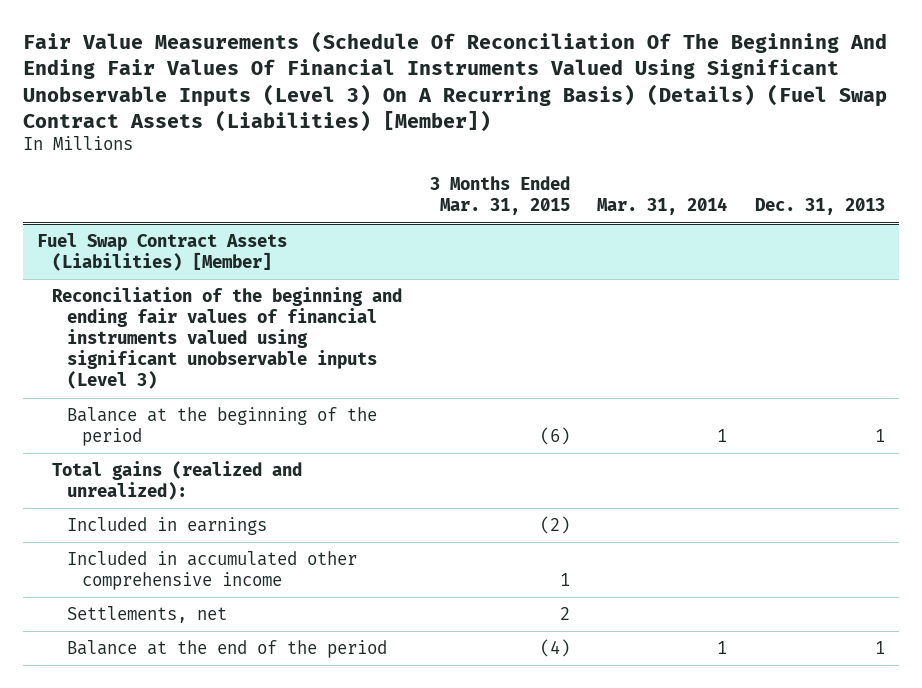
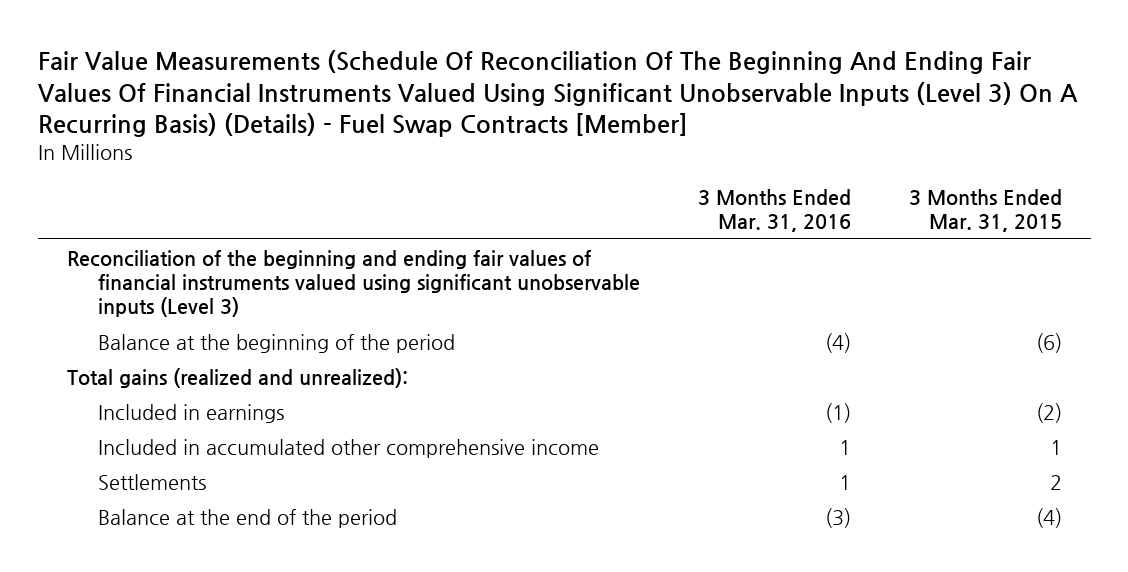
- Fair Value Measurements (Schedule Of Reconciliation Of The Beginning And Ending Fair Values Of Financial Instruments Valued Using Significant Unobservable Inputs (Level 3) On A Recurring Basis) (Details) (Fuel Swap Contract Assets (Liabilities) [Member])
+ Fair Value Measurements (Schedule Of Reconciliation Of The Beginning And Ending Fair Values Of Financial Instruments Valued Using Significant Unobservable Inputs (Level 3) On A Recurring Basis) (Details) - Fuel Swap Contracts [Member]
- | 3 Months Ended Mar. 31, 2015 | Mar. 31, 2014 | Dec. 31, 2013
+ | 3 Months Ended Mar. 31, 2016 | 3 Months Ended Mar. 31, 2015
- Fuel Swap Contract Assets (Liabilities) [Member]
- Settlements, net | 2 | |
+ Settlements | 1 | 2

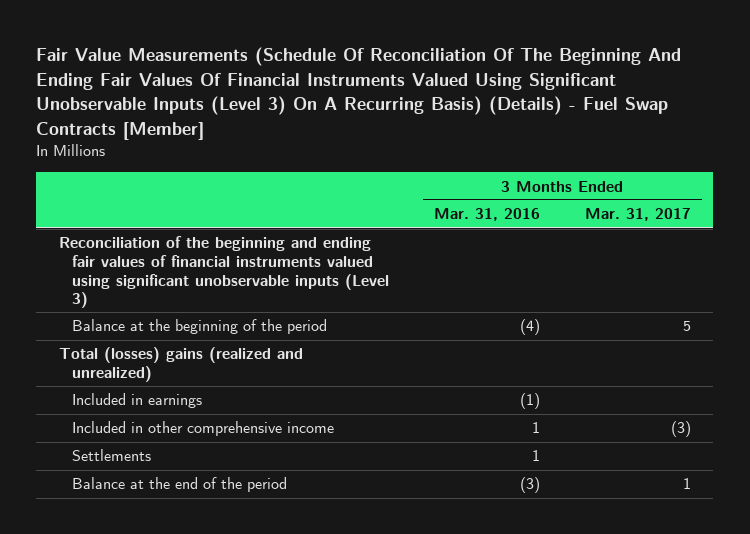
- | 3 Months Ended Mar. 31, 2016 | 3 Months Ended Mar. 31, 2015
+ | 3 Months Ended Mar. 31, 2016 | 3 Months Ended Mar. 31, 2017
- Total gains (realized and unrealized):
+ Total (losses) gains (realized and unrealized)
- Included in accumulated other comprehensive income | 1 | 1
+ Included in other comprehensive income | 1 | (3)

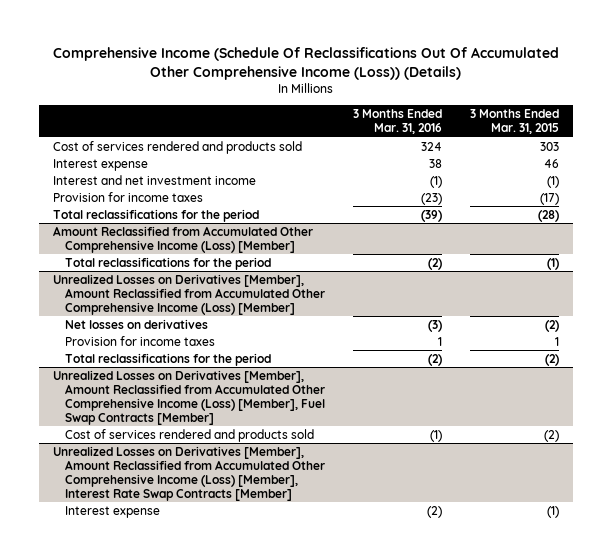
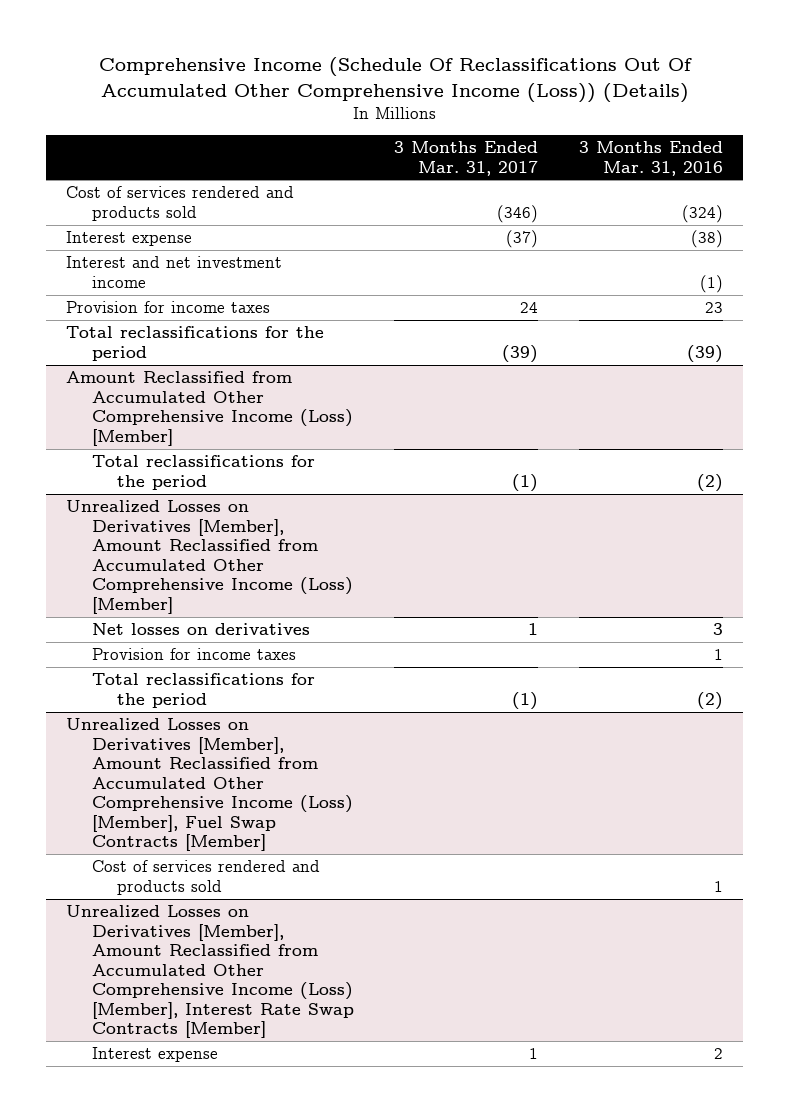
- | 3 Months Ended Mar. 31, 2016 | 3 Months Ended Mar. 31, 2015
+ | 3 Months Ended Mar. 31, 2017 | 3 Months Ended Mar. 31, 2016
- Cost of services rendered and products sold | 324 | 303
- Interest expense | 38 | 46
+ Cost of services rendered and products sold | (346) | (324)
+ Interest expense | (37) | (38)
- Provision for income taxes | (23) | (17)
+ Provision for income taxes | 24 | 23
@ Unrealized Losses on Derivatives [Member], Amount Reclassified from Accumulated Other Comprehensive Income (Loss) [Member]
- Net losses on derivatives | (3) | (2)
+ Net losses on derivatives | 1 | 3
@ Unrealized Losses on Derivatives [Member], Amount Reclassified from Accumulated Other Comprehensive Income (Loss) [Member], Fuel Swap Contracts [Member]
- Cost of services rendered and products sold | (1) | (2)
+ Cost of services rendered and products sold | | 1
@ Unrealized Losses on Derivatives [Member], Amount Reclassified from Accumulated Other Comprehensive Income (Loss) [Member], Interest Rate Swap Contracts [Member]
- Interest expense | (2) | (1)
+ Interest expense | 1 | 2

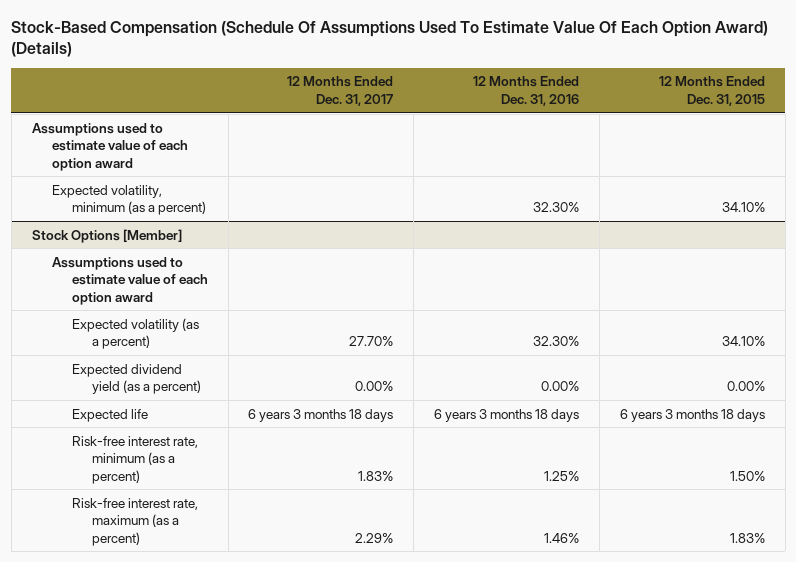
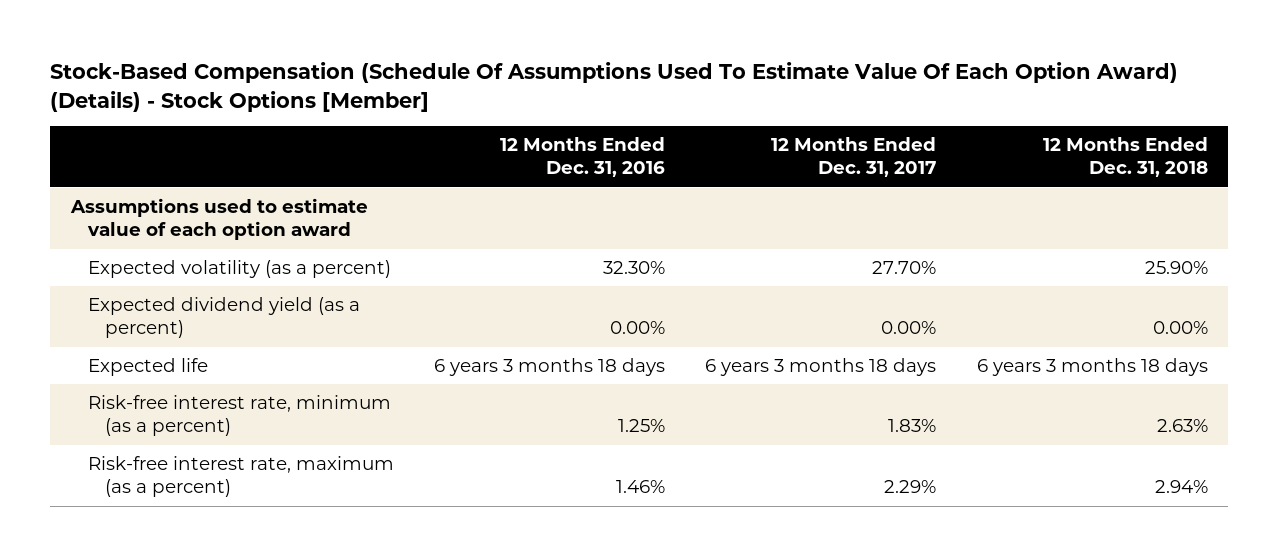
- Stock-Based Compensation (Schedule Of Assumptions Used To Estimate Value Of Each Option Award) (Details)
+ Stock-Based Compensation (Schedule Of Assumptions Used To Estimate Value Of Each Option Award) (Details) - Stock Options [Member]
- | 12 Months Ended Dec. 31, 2017 | 12 Months Ended Dec. 31, 2016 | 12 Months Ended Dec. 31, 2015
+ | 12 Months Ended Dec. 31, 2016 | 12 Months Ended Dec. 31, 2017 | 12 Months Ended Dec. 31, 2018
- Expected volatility, minimum (as a percent) | | 32.30% | 34.10%
- Stock Options [Member]
- Assumptions used to estimate value of each option award

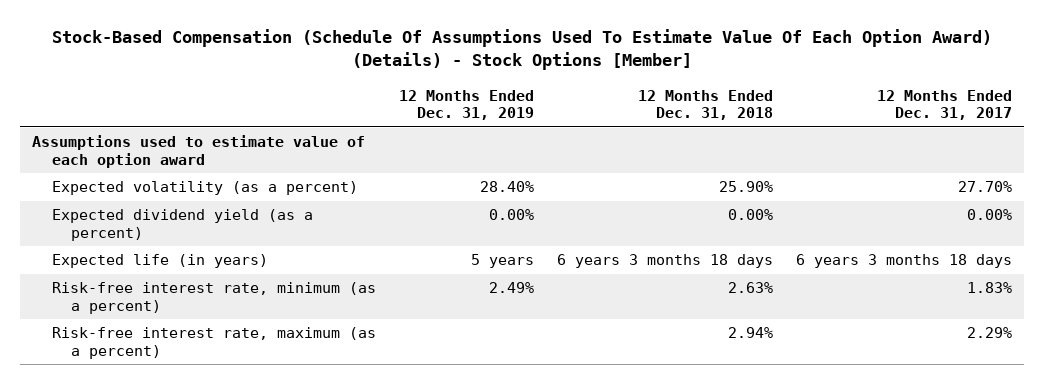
- | 12 Months Ended Dec. 31, 2016 | 12 Months Ended Dec. 31, 2017 | 12 Months Ended Dec. 31, 2018
+ | 12 Months Ended Dec. 31, 2019 | 12 Months Ended Dec. 31, 2018 | 12 Months Ended Dec. 31, 2017
- Expected life | 6 years 3 months 18 days | 6 years 3 months 18 days | 6 years 3 months 18 days
+ Expected life (in years) | 5 years | 6 years 3 months 18 days | 6 years 3 months 18 days

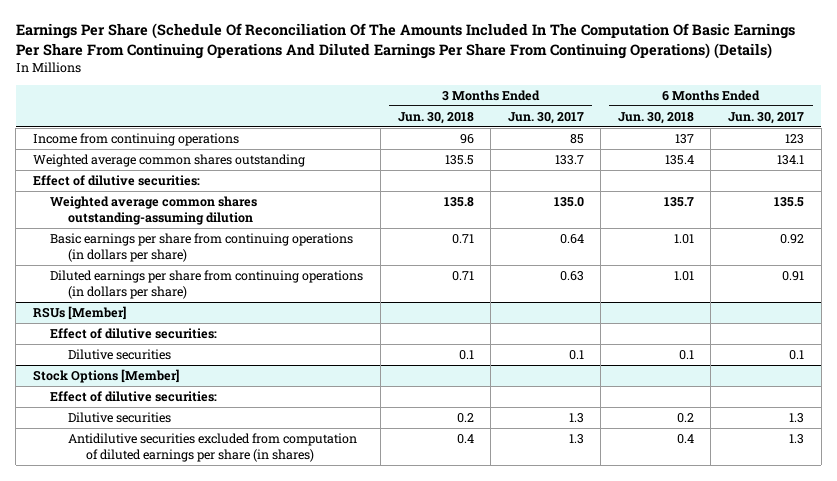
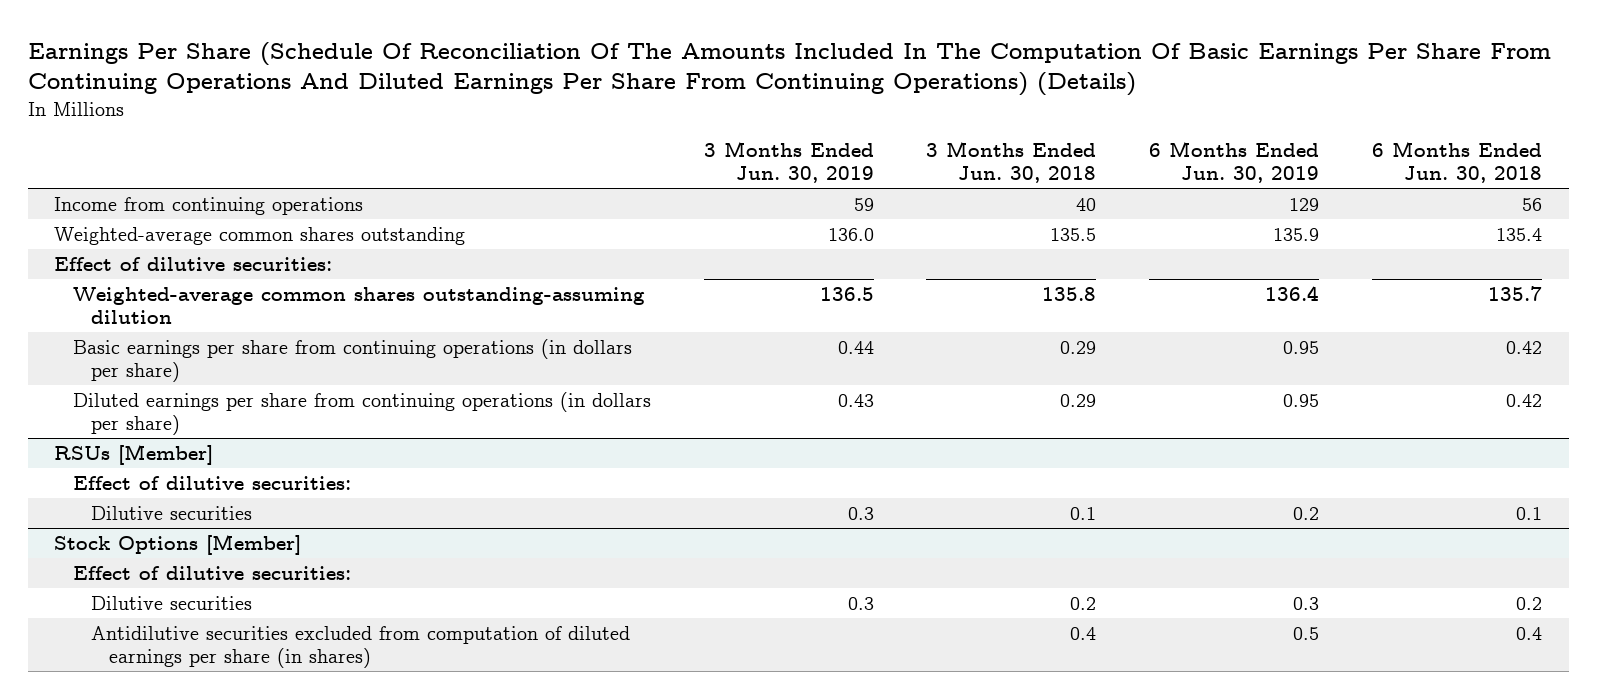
- | 3 Months Ended Jun. 30, 2018 | 3 Months Ended Jun. 30, 2017 | 6 Months Ended Jun. 30, 2018 | 6 Months Ended Jun. 30, 2017
+ | 3 Months Ended Jun. 30, 2019 | 3 Months Ended Jun. 30, 2018 | 6 Months Ended Jun. 30, 2019 | 6 Months Ended Jun. 30, 2018
- Income from continuing operations | 96 | 85 | 137 | 123
- Weighted average common shares outstanding | 135.5 | 133.7 | 135.4 | 134.1
+ Income from continuing operations | 59 | 40 | 129 | 56
+ Weighted-average common shares outstanding | 136.0 | 135.5 | 135.9 | 135.4
- Weighted average common shares outstanding-assuming dilution | 135.8 | 135.0 | 135.7 | 135.5
- Basic earnings per share from continuing operations (in dollars per share) | 0.71 | 0.64 | 1.01 | 0.92
- Diluted earnings per share from continuing operations (in dollars per share) | 0.71 | 0.63 | 1.01 | 0.91
+ Weighted-average common shares outstanding-assuming dilution | 136.5 | 135.8 | 136.4 | 135.7
+ Basic earnings per share from continuing operations (in dollars per share) | 0.44 | 0.29 | 0.95 | 0.42
+ Diluted earnings per share from continuing operations (in dollars per share) | 0.43 | 0.29 | 0.95 | 0.42

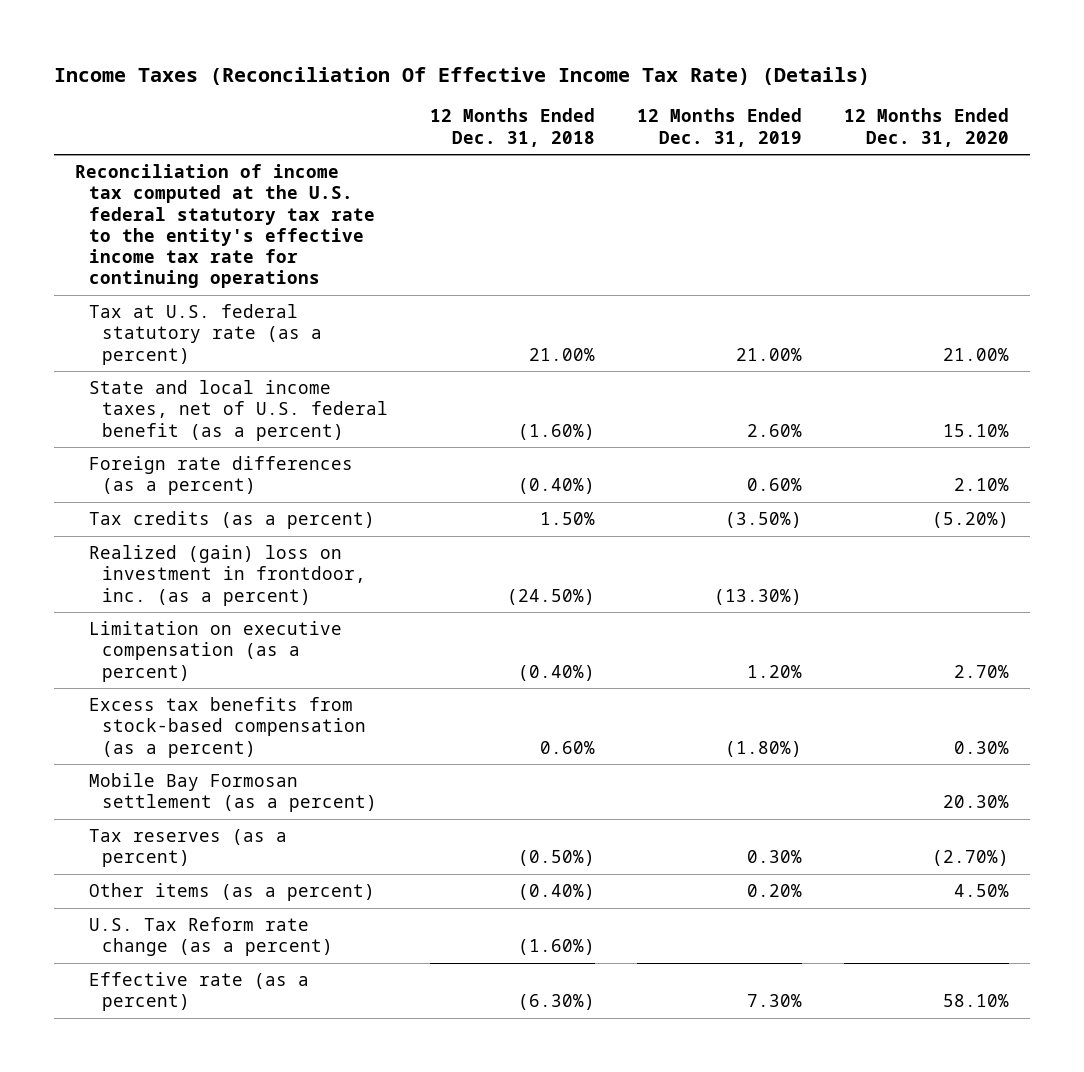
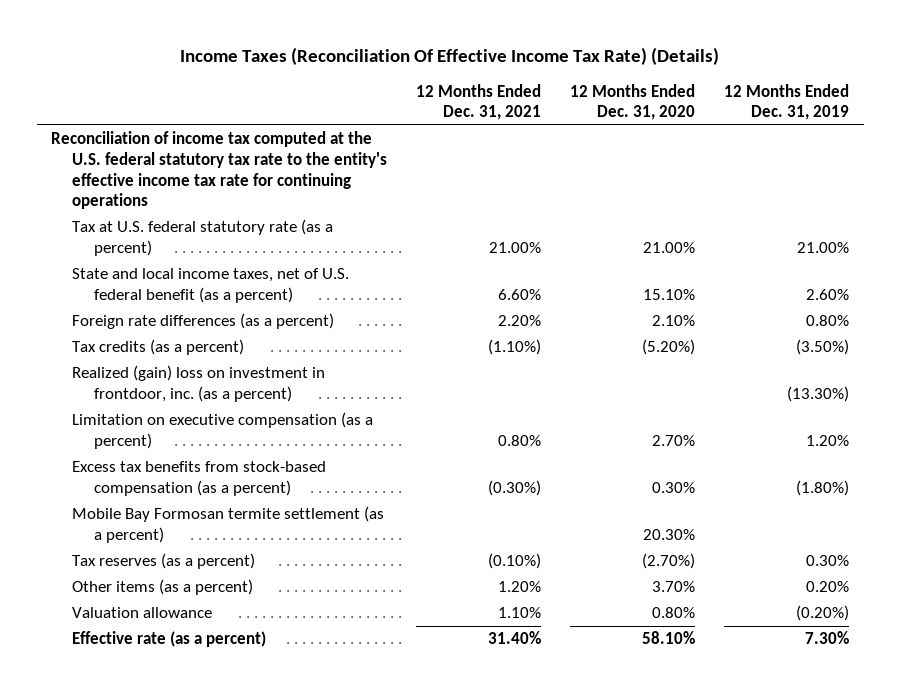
- | 12 Months Ended Dec. 31, 2018 | 12 Months Ended Dec. 31, 2019 | 12 Months Ended Dec. 31, 2020
+ | 12 Months Ended Dec. 31, 2021 | 12 Months Ended Dec. 31, 2020 | 12 Months Ended Dec. 31, 2019
- Foreign rate differences (as a percent) | (0.40%) | 0.60% | 2.10%
+ Foreign rate differences (as a percent) | 2.20% | 2.10% | 0.80%
- Mobile Bay Formosan settlement (as a percent) | | | 20.30%
+ Mobile Bay Formosan termite settlement (as a percent) | | 20.30% |
- Other items (as a percent) | (0.40%) | 0.20% | 4.50%
- U.S. Tax Reform rate change (as a percent) | (1.60%) | |
+ Other items (as a percent) | 1.20% | 3.70% | 0.20%
+ Valuation allowance | 1.10% | 0.80% | (0.20%)

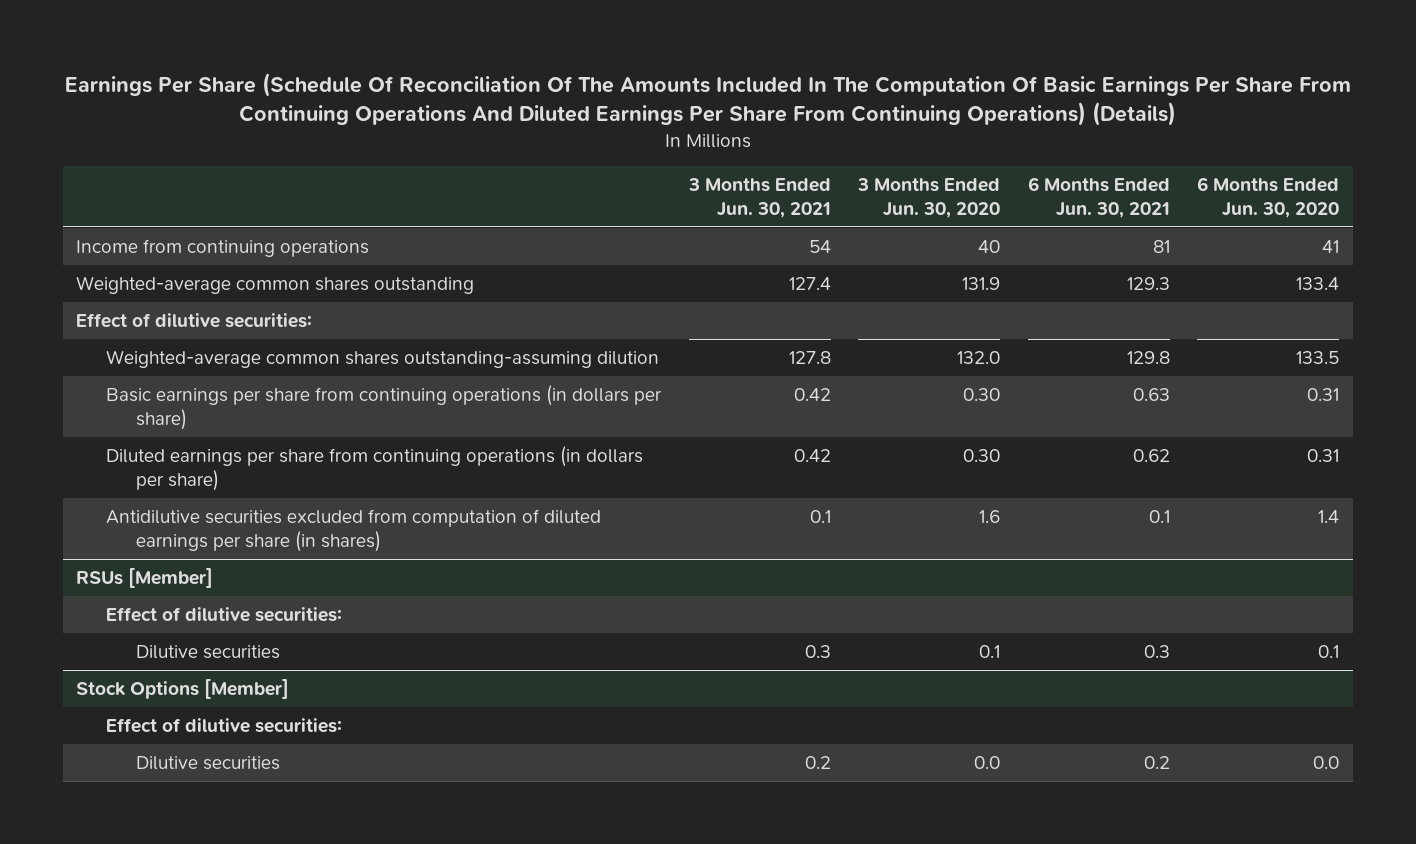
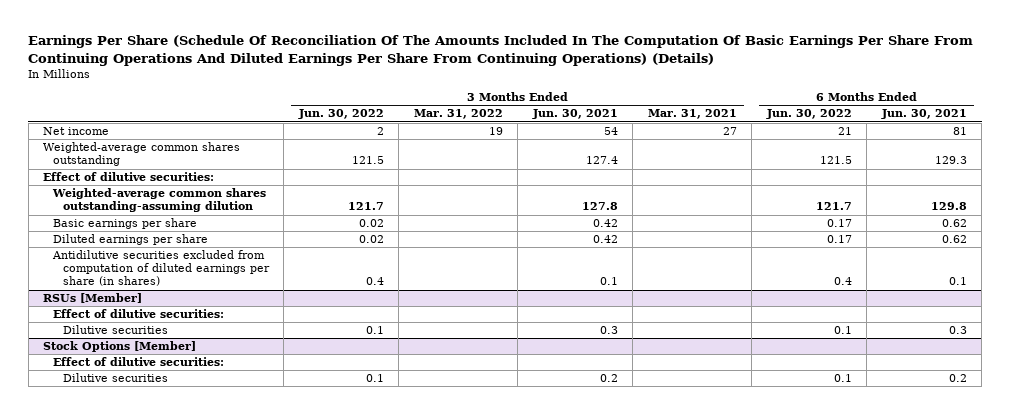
- | 3 Months Ended Jun. 30, 2021 | 3 Months Ended Jun. 30, 2020 | 6 Months Ended Jun. 30, 2021 | 6 Months Ended Jun. 30, 2020
+ | 3 Months Ended Jun. 30, 2022 | 3 Months Ended Mar. 31, 2022 | 3 Months Ended Jun. 30, 2021 | 3 Months Ended Mar. 31, 2021 | 6 Months Ended Jun. 30, 2022 | 6 Months Ended Jun. 30, 2021
- Income from continuing operations | 54 | 40 | 81 | 41
+ Net income | 2 | 19 | 54 | 27 | 21 | 81
- Basic earnings per share from continuing operations (in dollars per share) | 0.42 | 0.30 | 0.63 | 0.31
- Diluted earnings per share from continuing operations (in dollars per share) | 0.42 | 0.30 | 0.62 | 0.31
+ Basic earnings per share | 0.02 | | 0.42 | | 0.17 | 0.62
+ Diluted earnings per share | 0.02 | | 0.42 | | 0.17 | 0.62

